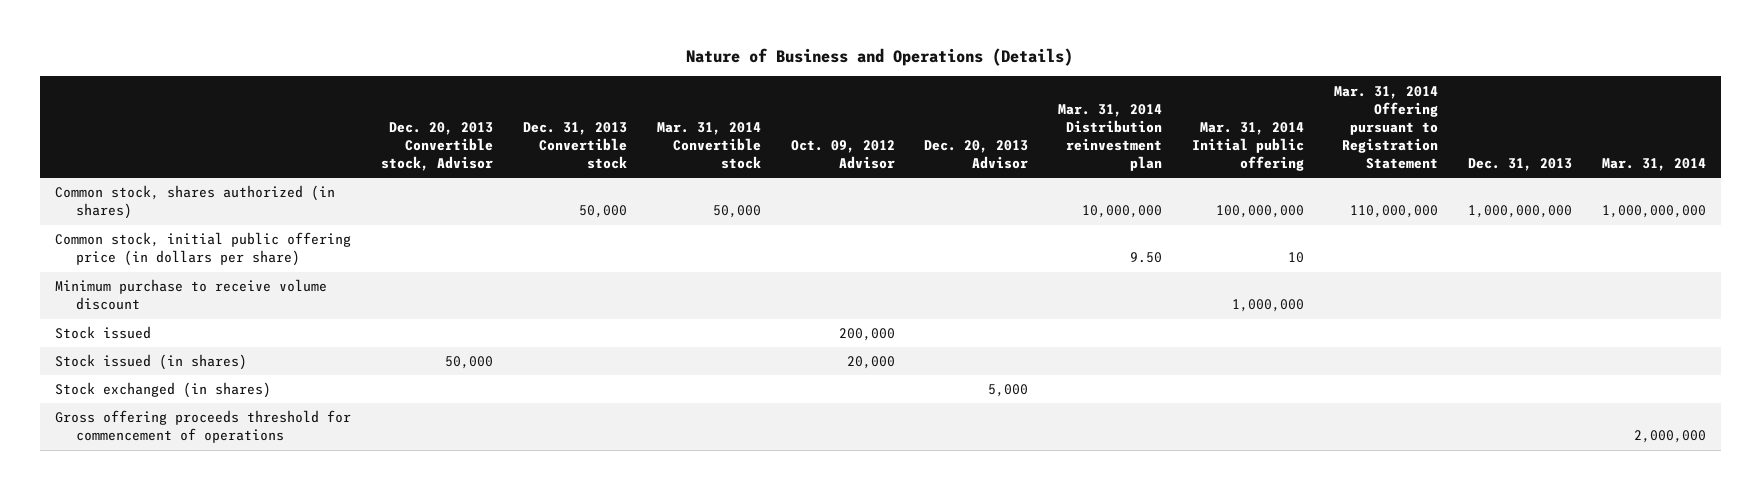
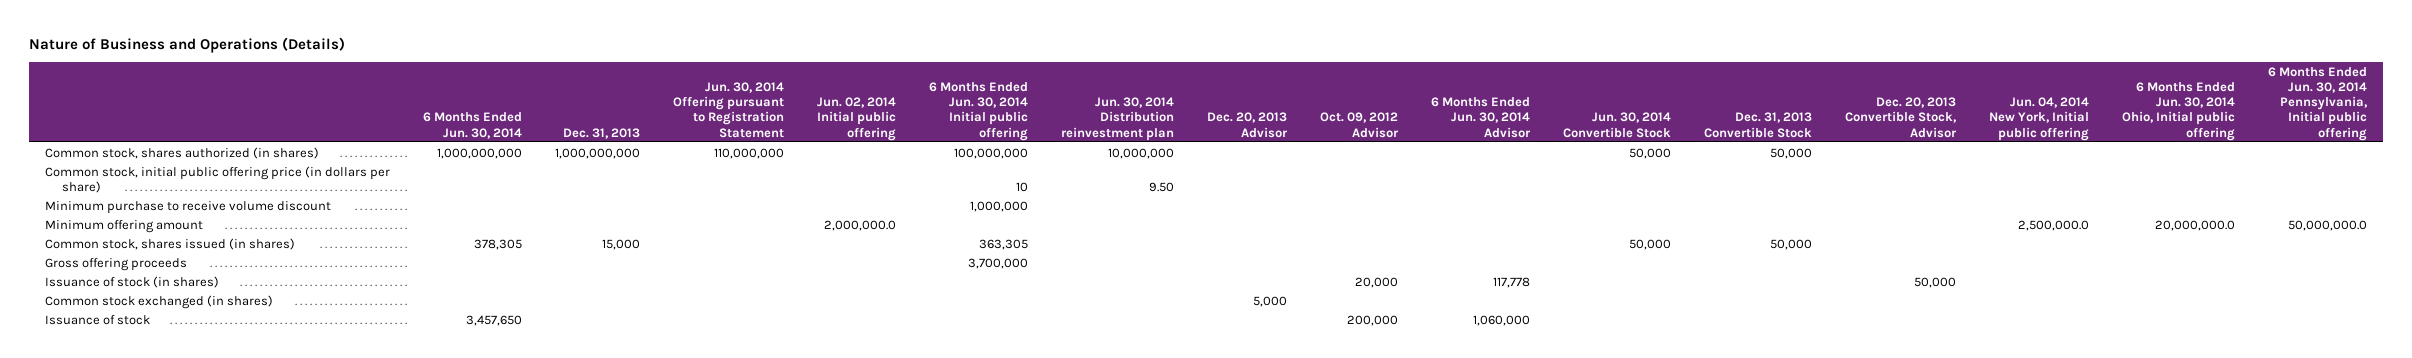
- | Dec. 20, 2013 Convertible stock, Advisor | Dec. 31, 2013 Convertible stock | Mar. 31, 2014 Convertible stock | Oct. 09, 2012 Advisor | Dec. 20, 2013 Advisor | Mar. 31, 2014 Distribution reinvestment plan | Mar. 31, 2014 Initial public offering | Mar. 31, 2014 Offering pursuant to Registration Statement | Dec. 31, 2013 | Mar. 31, 2014
+ | 6 Months Ended Jun. 30, 2014 | Dec. 31, 2013 | Jun. 30, 2014 Offering pursuant to Registration Statement | Jun. 02, 2014 Initial public offering | 6 Months Ended Jun. 30, 2014 Initial public offering | Jun. 30, 2014 Distribution reinvestment plan | Dec. 20, 2013 Advisor | Oct. 09, 2012 Advisor | 6 Months Ended Jun. 30, 2014 Advisor | Jun. 30, 2014 Convertible Stock | Dec. 31, 2013 Convertible Stock | Dec. 20, 2013 Convertible Stock, Advisor | Jun. 04, 2014 New York, Initial public offering | 6 Months Ended Jun. 30, 2014 Ohio, Initial public offering | 6 Months Ended Jun. 30, 2014 Pennsylvania, Initial public offering
- Stock issued | | | | 200,000 | | | | | |
- Stock issued (in shares) | 50,000 | | | 20,000 | | | | | |
- Stock exchanged (in shares) | | | | | 5,000 | | | | |
- Gross offering proceeds threshold for commencement of operations | | | | | | | | | | 2,000,000
+ Minimum offering amount | | | | 2,000,000.0 | | | | | | | | | 2,500,000.0 | 20,000,000.0 | 50,000,000.0
+ Common stock, shares issued (in shares) | 378,305 | 15,000 | | | 363,305 | | | | | 50,000 | 50,000 | | | |
+ Gross offering proceeds | | | | | 3,700,000 | | | | | | | | | |
+ Issuance of stock (in shares) | | | | | | | | 20,000 | 117,778 | | | 50,000 | | |
+ Common stock exchanged (in shares) | | | | | | | 5,000 | | | | | | | |
+ Issuance of stock | 3,457,650 | | | | | | | 200,000 | 1,060,000 | | | | | |

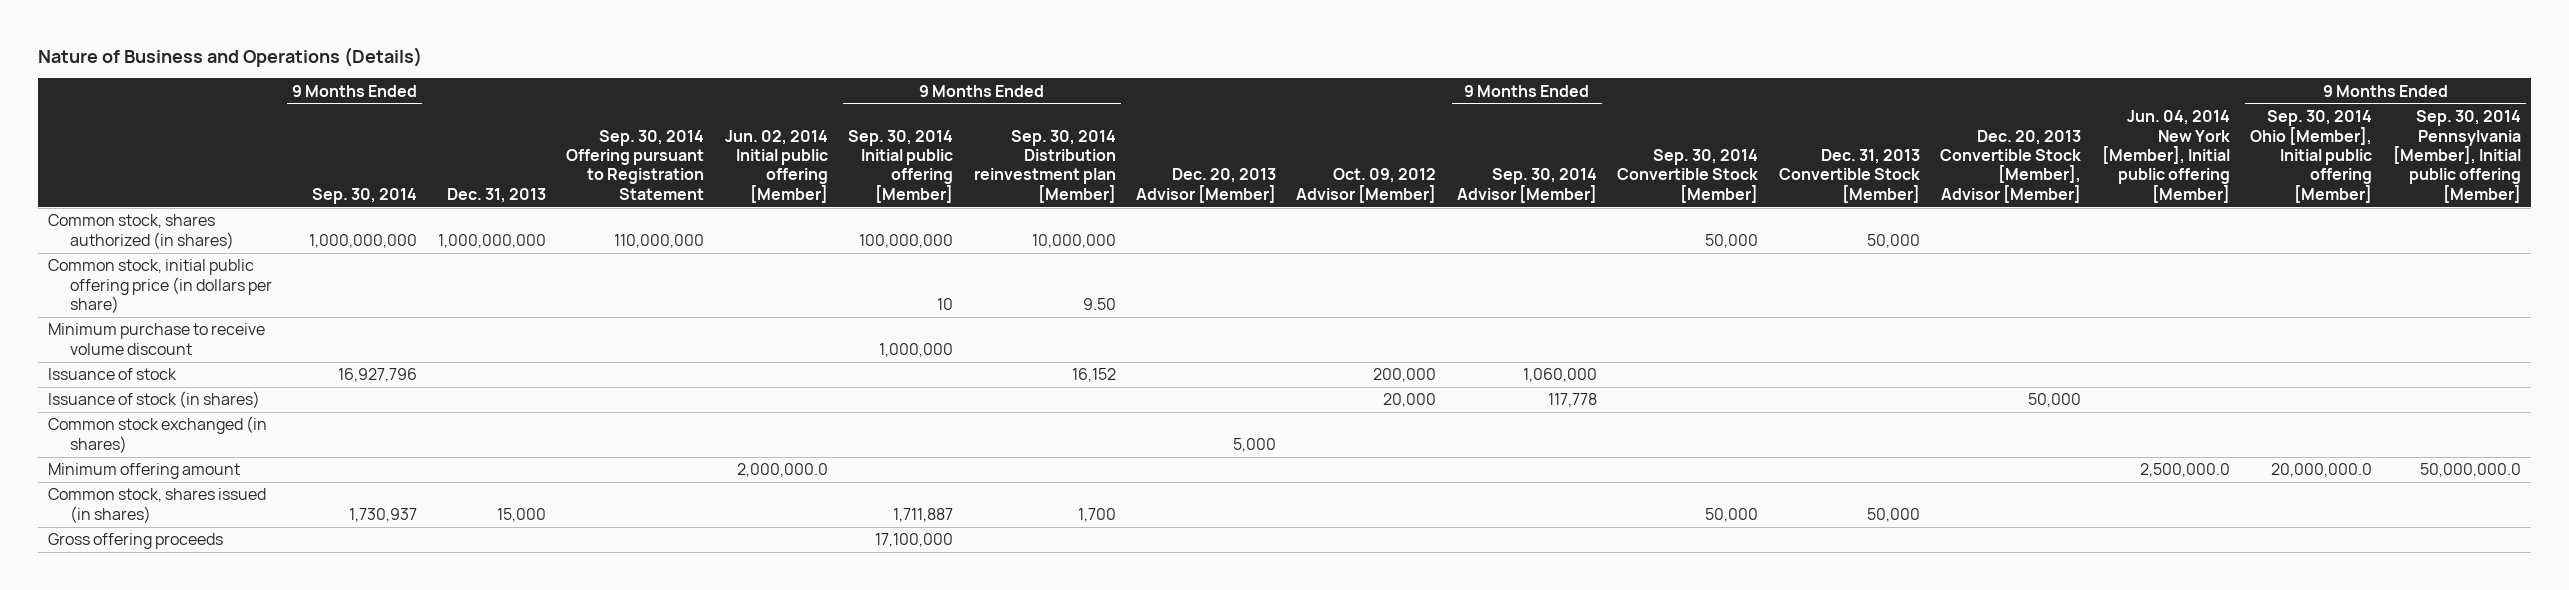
- | 6 Months Ended Jun. 30, 2014 | Dec. 31, 2013 | Jun. 30, 2014 Offering pursuant to Registration Statement | Jun. 02, 2014 Initial public offering | 6 Months Ended Jun. 30, 2014 Initial public offering | Jun. 30, 2014 Distribution reinvestment plan | Dec. 20, 2013 Advisor | Oct. 09, 2012 Advisor | 6 Months Ended Jun. 30, 2014 Advisor | Jun. 30, 2014 Convertible Stock | Dec. 31, 2013 Convertible Stock | Dec. 20, 2013 Convertible Stock, Advisor | Jun. 04, 2014 New York, Initial public offering | 6 Months Ended Jun. 30, 2014 Ohio, Initial public offering | 6 Months Ended Jun. 30, 2014 Pennsylvania, Initial public offering
+ | 9 Months Ended Sep. 30, 2014 | Dec. 31, 2013 | Sep. 30, 2014 Offering pursuant to Registration Statement | Jun. 02, 2014 Initial public offering [Member] | 9 Months Ended Sep. 30, 2014 Initial public offering [Member] | 9 Months Ended Sep. 30, 2014 Distribution reinvestment plan [Member] | Dec. 20, 2013 Advisor [Member] | Oct. 09, 2012 Advisor [Member] | 9 Months Ended Sep. 30, 2014 Advisor [Member] | Sep. 30, 2014 Convertible Stock [Member] | Dec. 31, 2013 Convertible Stock [Member] | Dec. 20, 2013 Convertible Stock [Member], Advisor [Member] | Jun. 04, 2014 New York [Member], Initial public offering [Member] | 9 Months Ended Sep. 30, 2014 Ohio [Member], Initial public offering [Member] | 9 Months Ended Sep. 30, 2014 Pennsylvania [Member], Initial public offering [Member]
moved up: Issuance of stock | 16,927,796 | | | | | 16,152 | | 200,000 | 1,060,000 | | | | | |
moved up: Issuance of stock (in shares) | | | | | | | | 20,000 | 117,778 | | | 50,000 | | |
moved up: Common stock exchanged (in shares) | | | | | | | 5,000 | | | | | | | |

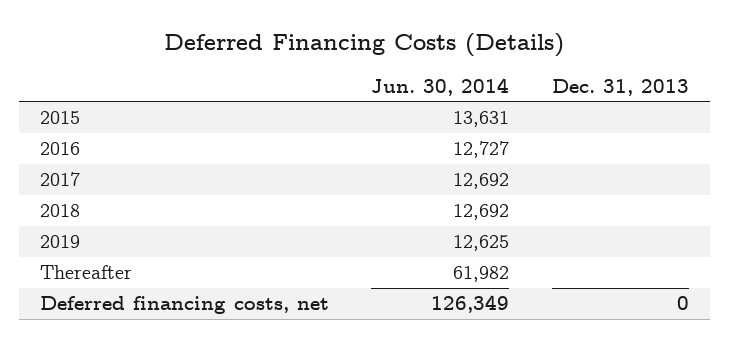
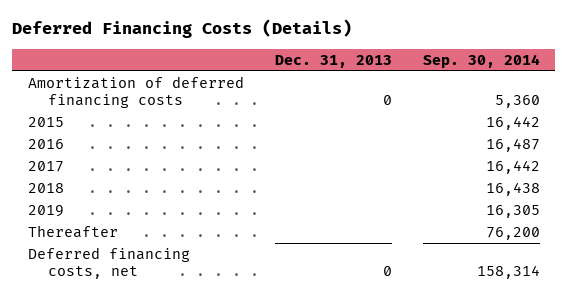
- | Jun. 30, 2014 | Dec. 31, 2013
+ | Dec. 31, 2013 | Sep. 30, 2014
+ Amortization of deferred financing costs | 0 | 5,360

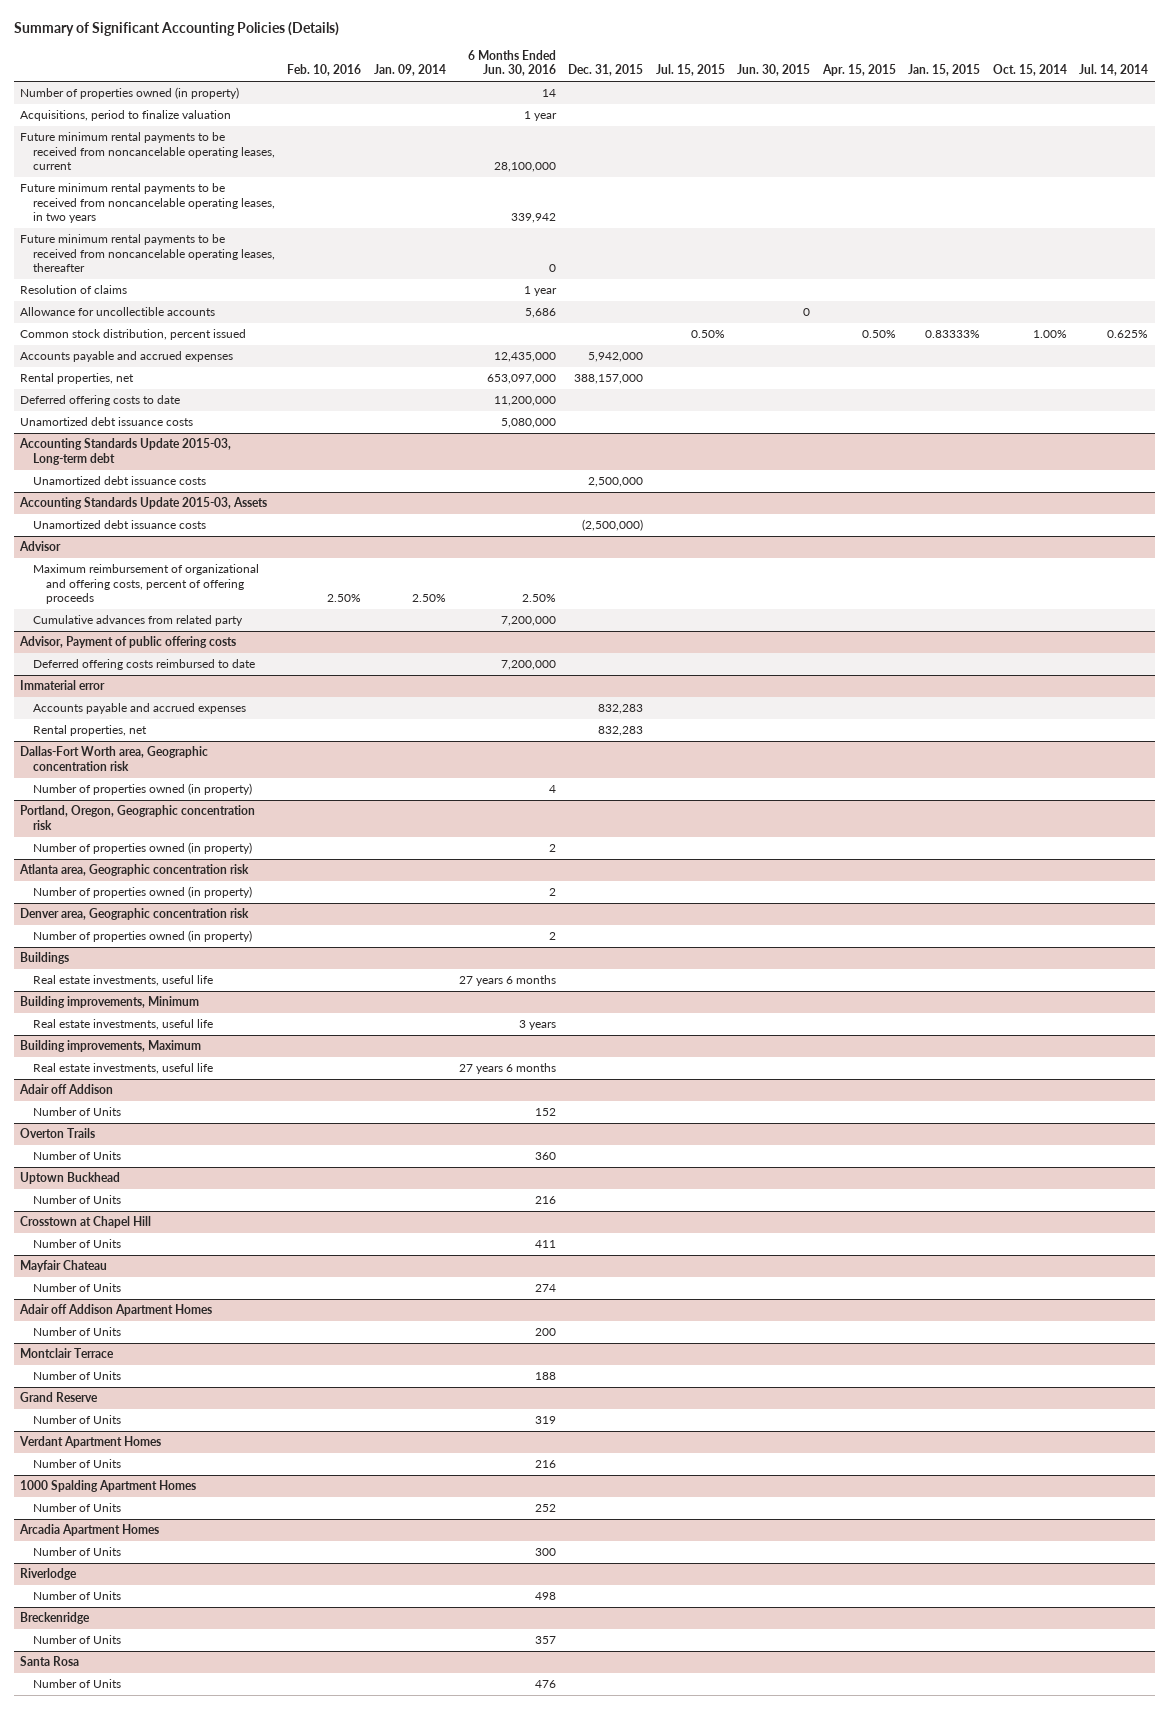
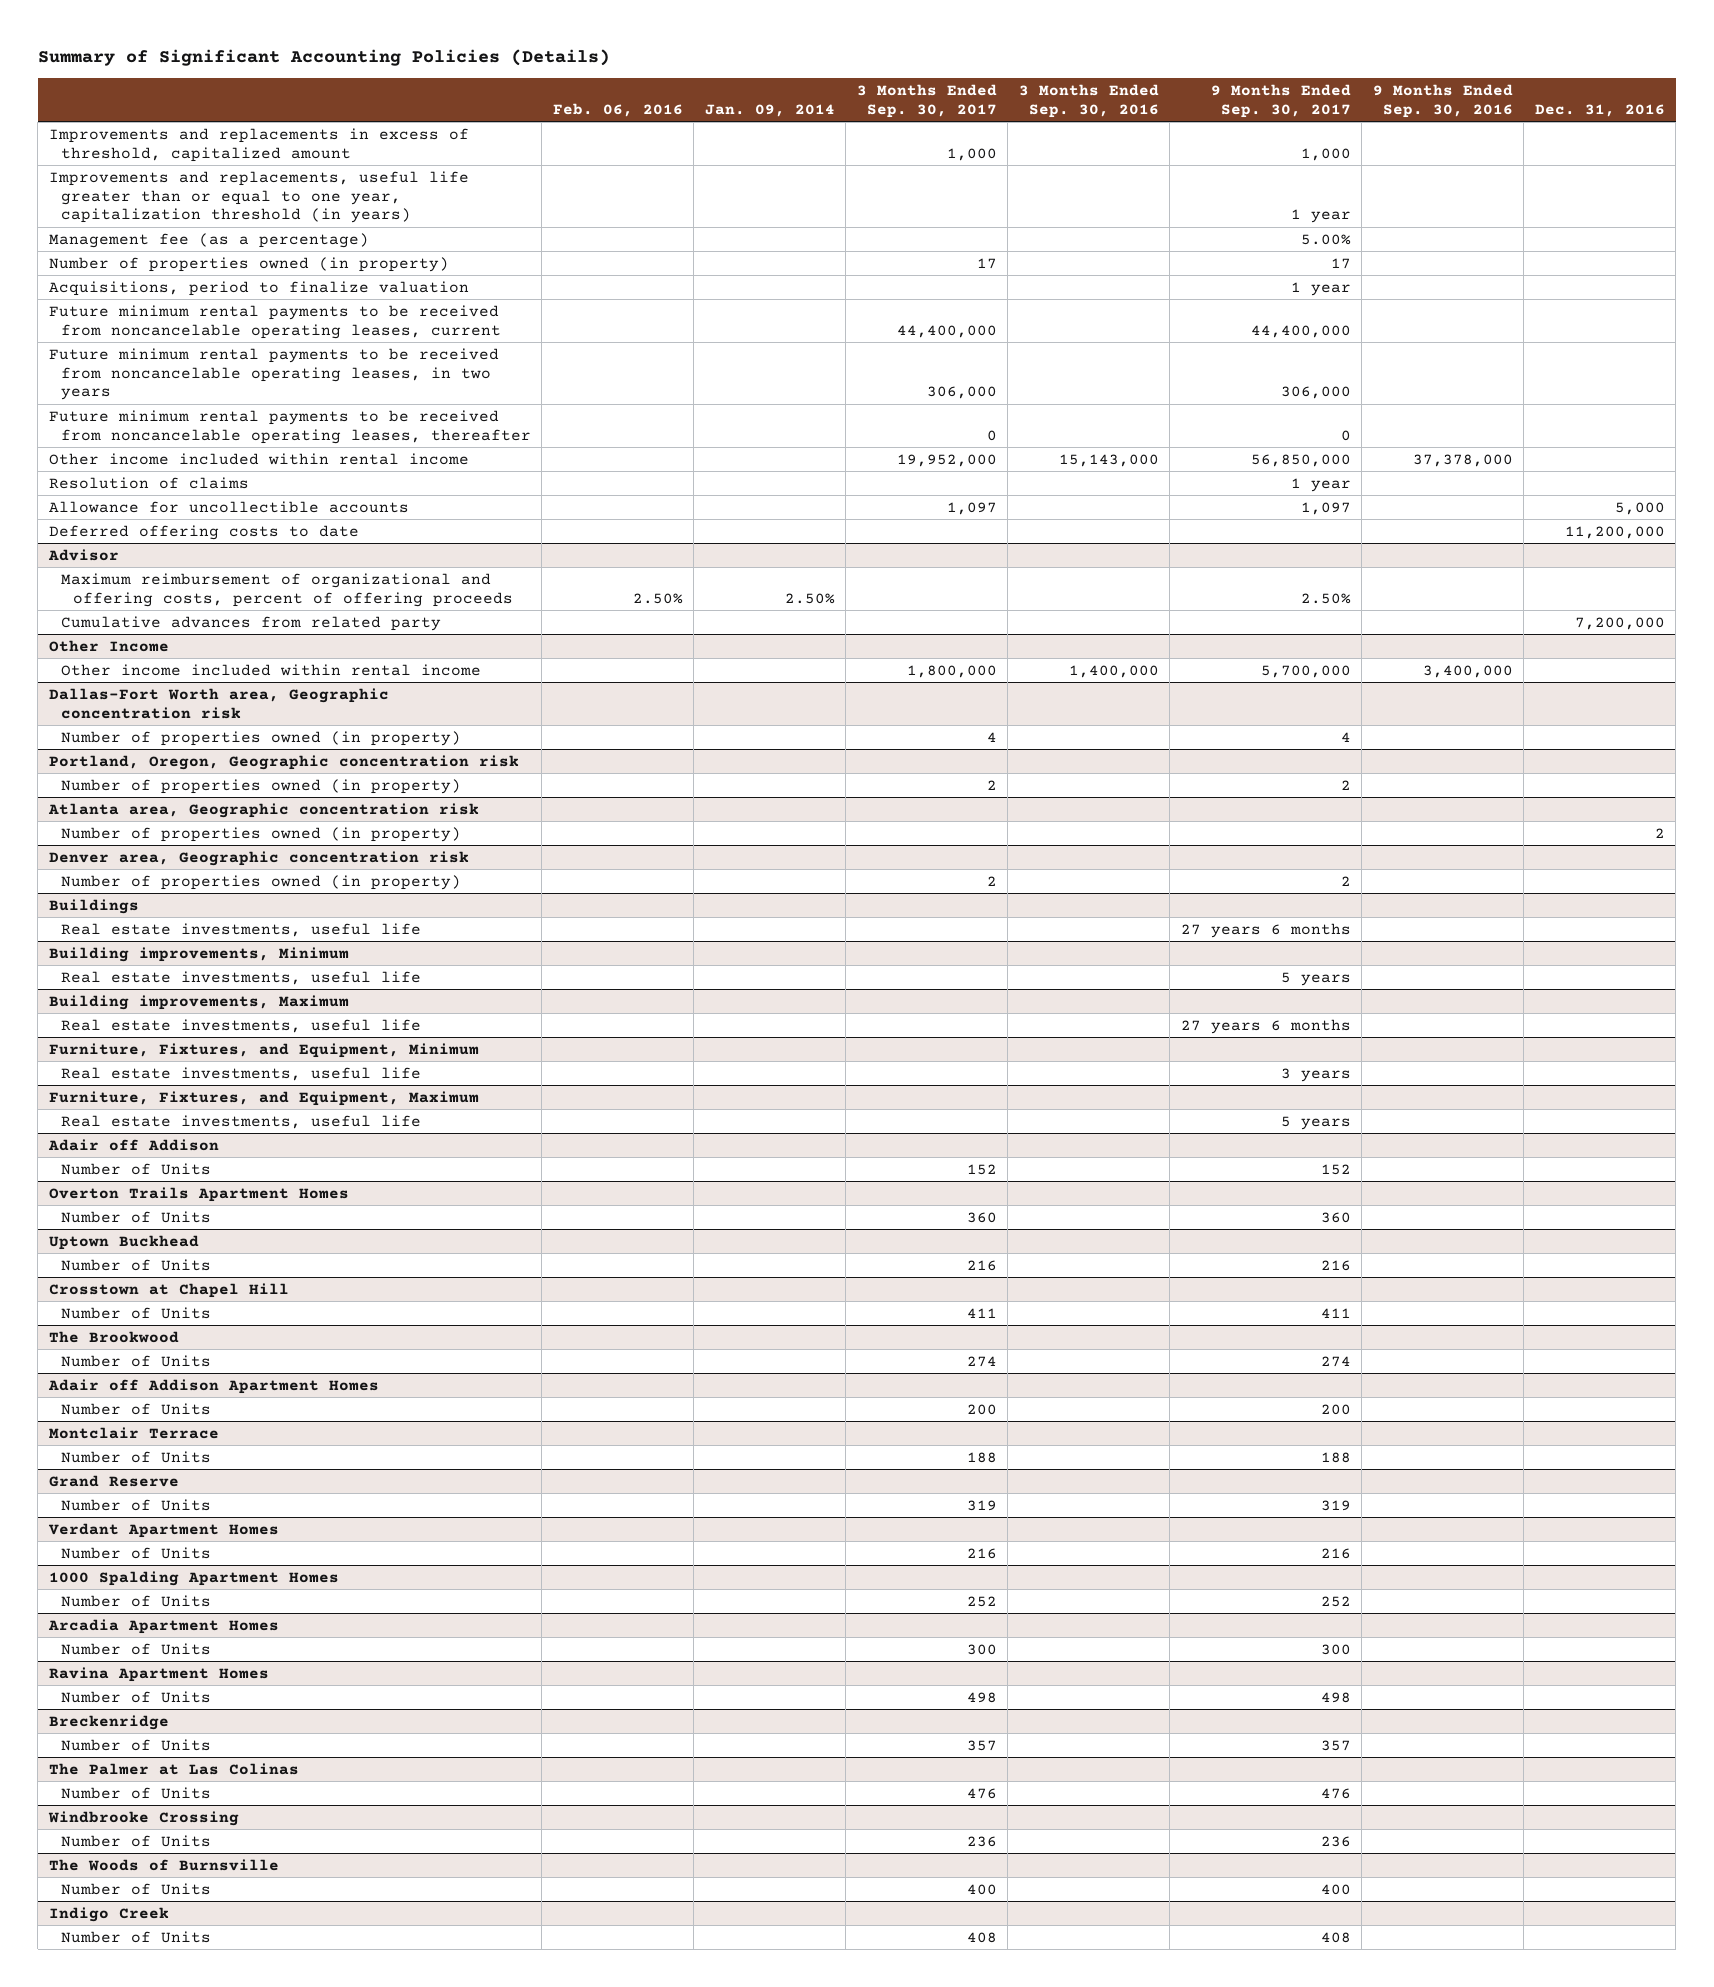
- | Feb. 10, 2016 | Jan. 09, 2014 | 6 Months Ended Jun. 30, 2016 | Dec. 31, 2015 | Jul. 15, 2015 | Jun. 30, 2015 | Apr. 15, 2015 | Jan. 15, 2015 | Oct. 15, 2014 | Jul. 14, 2014
+ | Feb. 06, 2016 | Jan. 09, 2014 | 3 Months Ended Sep. 30, 2017 | 3 Months Ended Sep. 30, 2016 | 9 Months Ended Sep. 30, 2017 | 9 Months Ended Sep. 30, 2016 | Dec. 31, 2016
+ Improvements and replacements in excess of threshold, capitalized amount | | | 1,000 | | 1,000 | |
+ Improvements and replacements, useful life greater than or equal to one year, capitalization threshold (in years) | | | | | 1 year | |
+ Management fee (as a percentage) | | | | | 5.00% | |
+ Other income included within rental income | | | 19,952,000 | 15,143,000 | 56,850,000 | 37,378,000 |
- Common stock distribution, percent issued | | | | | 0.50% | | 0.50% | 0.83333% | 1.00% | 0.625%
- Accounts payable and accrued expenses | | | 12,435,000 | 5,942,000 | | | | | |
- Rental properties, net | | | 653,097,000 | 388,157,000 | | | | | |
- Unamortized debt issuance costs | | | 5,080,000 | | | | | | |
- Accounting Standards Update 2015-03, Long-term debt
- Unamortized debt issuance costs | | | | 2,500,000 | | | | | |
- Accounting Standards Update 2015-03, Assets
- Unamortized debt issuance costs | | | | (2,500,000) | | | | | |
- Advisor, Payment of public offering costs
- Deferred offering costs reimbursed to date | | | 7,200,000 | | | | | | |
- Immaterial error
- Accounts payable and accrued expenses | | | | 832,283 | | | | | |
- Rental properties, net | | | | 832,283 | | | | | |
+ Other Income
+ Other income included within rental income | | | 1,800,000 | 1,400,000 | 5,700,000 | 3,400,000 |
+ Furniture, Fixtures, and Equipment, Minimum
+ Real estate investments, useful life | | | | | 3 years | |
+ Furniture, Fixtures, and Equipment, Maximum
+ Real estate investments, useful life | | | | | 5 years | |
- Overton Trails
+ Overton Trails Apartment Homes
- Mayfair Chateau
+ The Brookwood
- Riverlodge
+ Ravina Apartment Homes
- Santa Rosa
+ The Palmer at Las Colinas
+ Windbrooke Crossing
+ Number of Units | | | 236 | | 236 | |
+ The Woods of Burnsville
+ Number of Units | | | 400 | | 400 | |
+ Indigo Creek
+ Number of Units | | | 408 | | 408 | |

